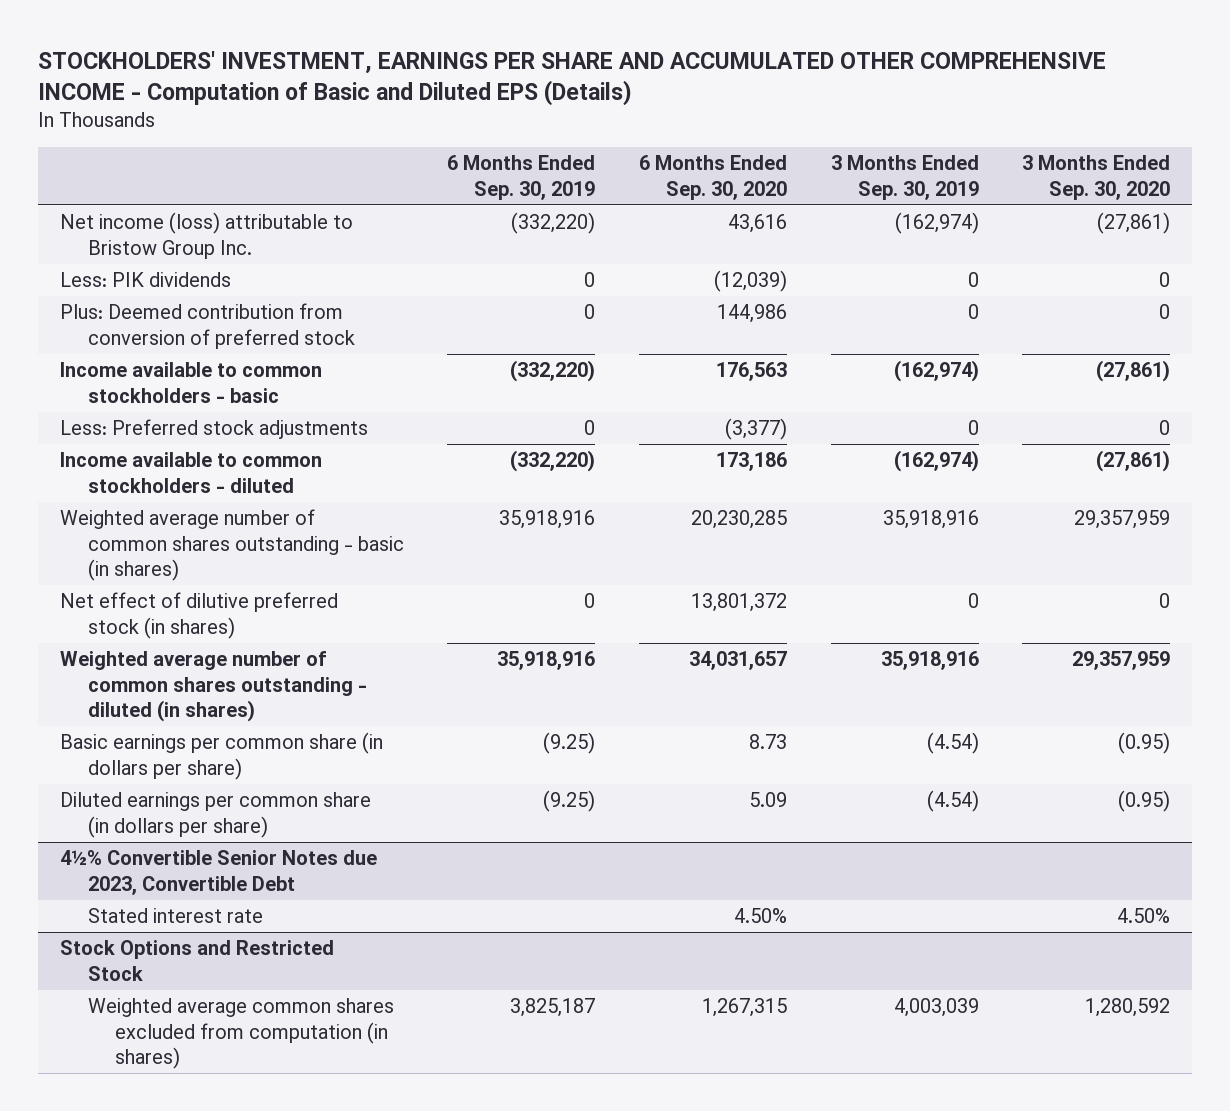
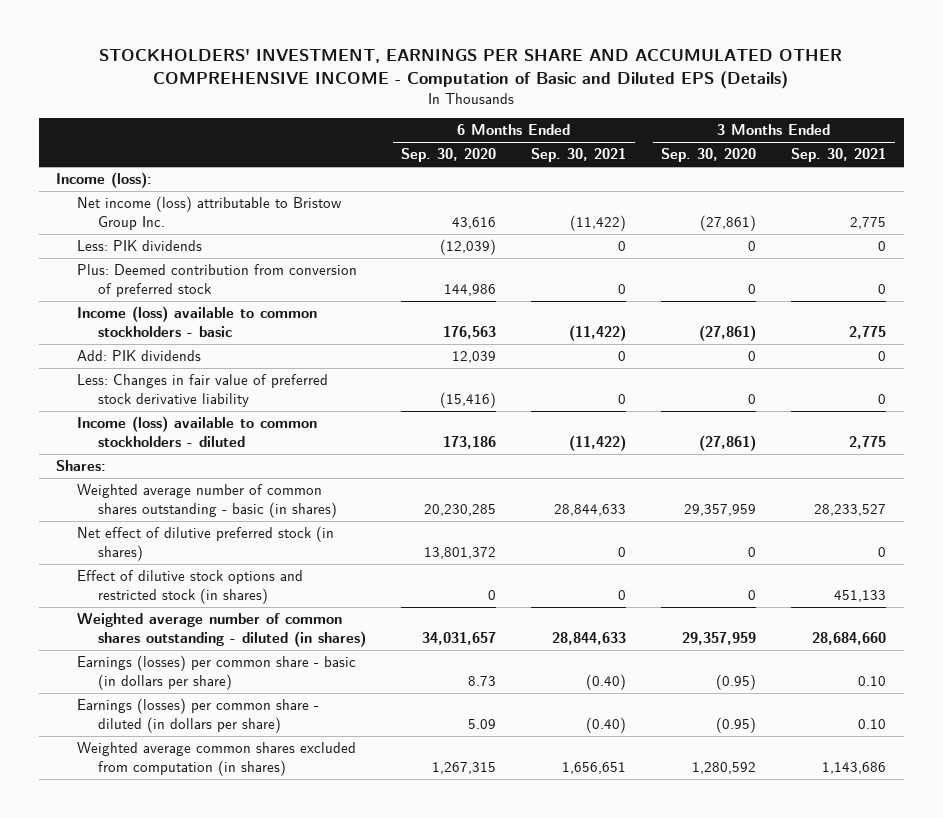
- | 6 Months Ended Sep. 30, 2019 | 6 Months Ended Sep. 30, 2020 | 3 Months Ended Sep. 30, 2019 | 3 Months Ended Sep. 30, 2020
+ | 6 Months Ended Sep. 30, 2020 | 6 Months Ended Sep. 30, 2021 | 3 Months Ended Sep. 30, 2020 | 3 Months Ended Sep. 30, 2021
+ Income (loss):
- Income available to common stockholders - basic | (332,220) | 176,563 | (162,974) | (27,861)
- Less: Preferred stock adjustments | 0 | (3,377) | 0 | 0
- Income available to common stockholders - diluted | (332,220) | 173,186 | (162,974) | (27,861)
+ Income (loss) available to common stockholders - basic | 176,563 | (11,422) | (27,861) | 2,775
+ Add: PIK dividends | 12,039 | 0 | 0 | 0
+ Less: Changes in fair value of preferred stock derivative liability | (15,416) | 0 | 0 | 0
+ Income (loss) available to common stockholders - diluted | 173,186 | (11,422) | (27,861) | 2,775
+ Shares:
+ Effect of dilutive stock options and restricted stock (in shares) | 0 | 0 | 0 | 451,133
- Basic earnings per common share (in dollars per share) | (9.25) | 8.73 | (4.54) | (0.95)
- Diluted earnings per common share (in dollars per share) | (9.25) | 5.09 | (4.54) | (0.95)
- 4½% Convertible Senior Notes due 2023, Convertible Debt
- Stated interest rate | | 4.50% | | 4.50%
- Stock Options and Restricted Stock
+ Earnings (losses) per common share - basic (in dollars per share) | 8.73 | (0.40) | (0.95) | 0.10
+ Earnings (losses) per common share - diluted (in dollars per share) | 5.09 | (0.40) | (0.95) | 0.10

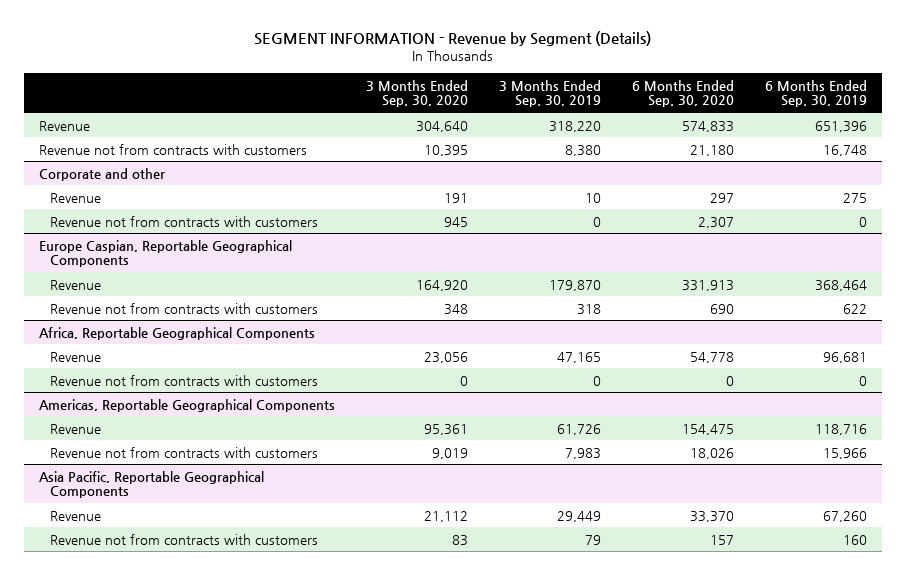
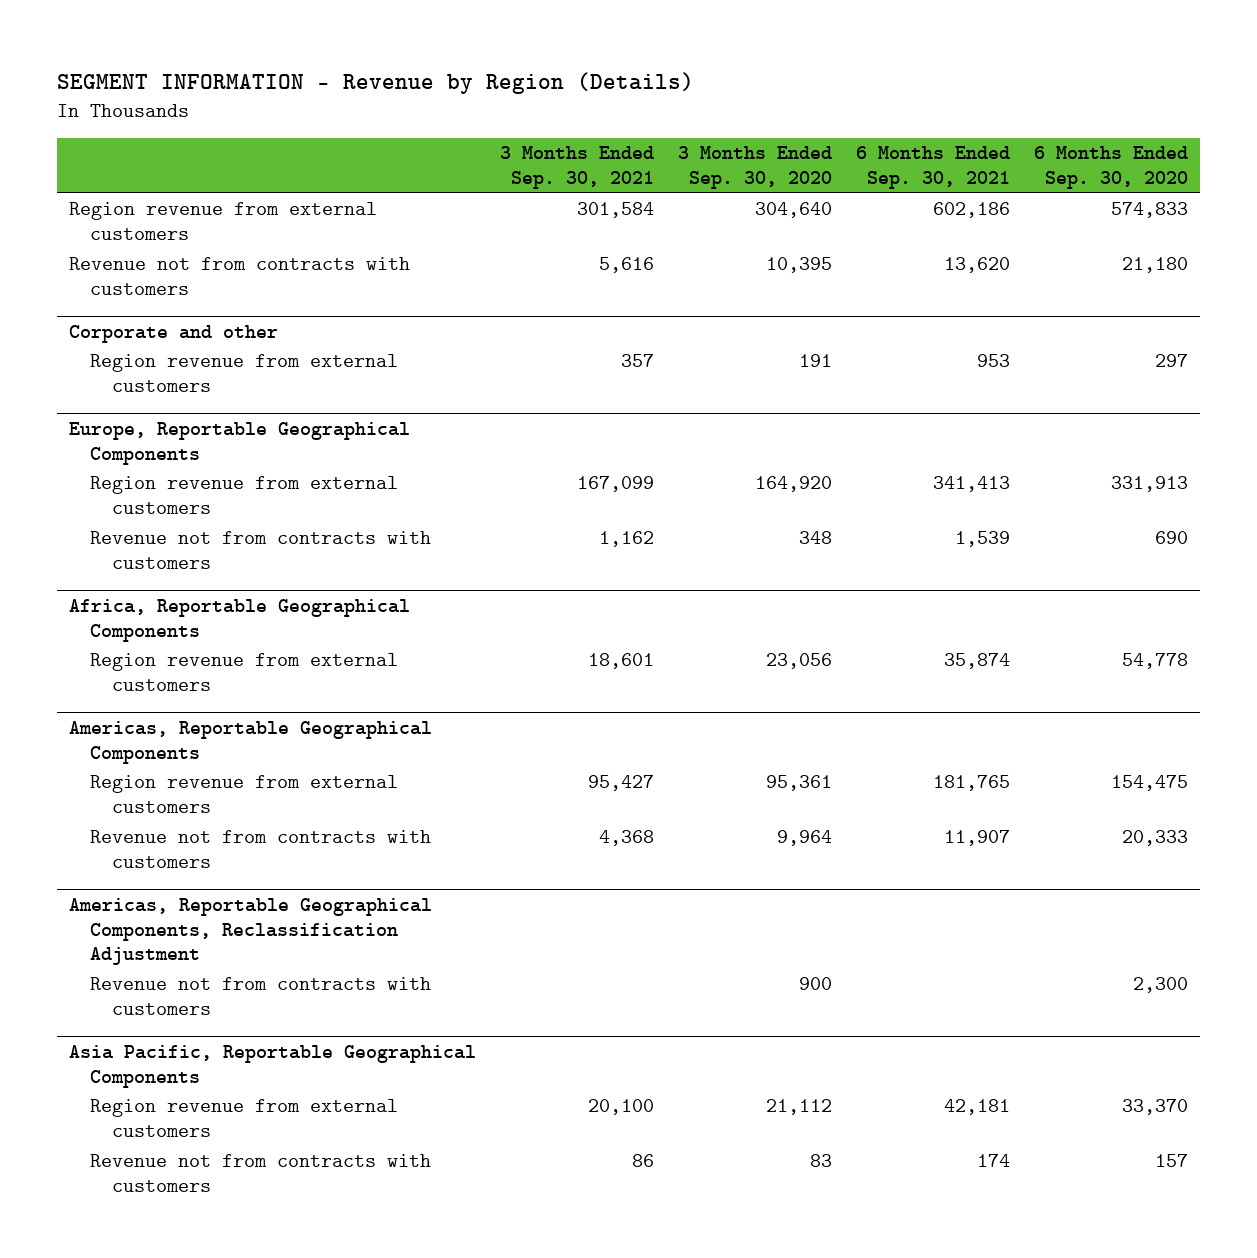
- SEGMENT INFORMATION - Revenue by Segment (Details)
+ SEGMENT INFORMATION - Revenue by Region (Details)
- | 3 Months Ended Sep. 30, 2020 | 3 Months Ended Sep. 30, 2019 | 6 Months Ended Sep. 30, 2020 | 6 Months Ended Sep. 30, 2019
+ | 3 Months Ended Sep. 30, 2021 | 3 Months Ended Sep. 30, 2020 | 6 Months Ended Sep. 30, 2021 | 6 Months Ended Sep. 30, 2020
- Revenue | 304,640 | 318,220 | 574,833 | 651,396
+ Region revenue from external customers | 301,584 | 304,640 | 602,186 | 574,833
@ Corporate and other
- Revenue | 191 | 10 | 297 | 275
- Revenue not from contracts with customers | 945 | 0 | 2,307 | 0
- Europe Caspian, Reportable Geographical Components
- Revenue | 164,920 | 179,870 | 331,913 | 368,464
@ Corporate and other
+ Region revenue from external customers | 357 | 191 | 953 | 297
+ Europe, Reportable Geographical Components
+ Region revenue from external customers | 167,099 | 164,920 | 341,413 | 331,913
@ Africa, Reportable Geographical Components
- Revenue | 23,056 | 47,165 | 54,778 | 96,681
- Revenue not from contracts with customers | 0 | 0 | 0 | 0
+ Region revenue from external customers | 18,601 | 23,056 | 35,874 | 54,778
@ Americas, Reportable Geographical Components
- Revenue | 95,361 | 61,726 | 154,475 | 118,716
- Revenue not from contracts with customers | 9,019 | 7,983 | 18,026 | 15,966
+ Region revenue from external customers | 95,427 | 95,361 | 181,765 | 154,475
+ Revenue not from contracts with customers | 4,368 | 9,964 | 11,907 | 20,333
+ Americas, Reportable Geographical Components, Reclassification Adjustment
+ Revenue not from contracts with customers | | 900 | | 2,300
@ Asia Pacific, Reportable Geographical Components
- Revenue | 21,112 | 29,449 | 33,370 | 67,260
+ Region revenue from external customers | 20,100 | 21,112 | 42,181 | 33,370

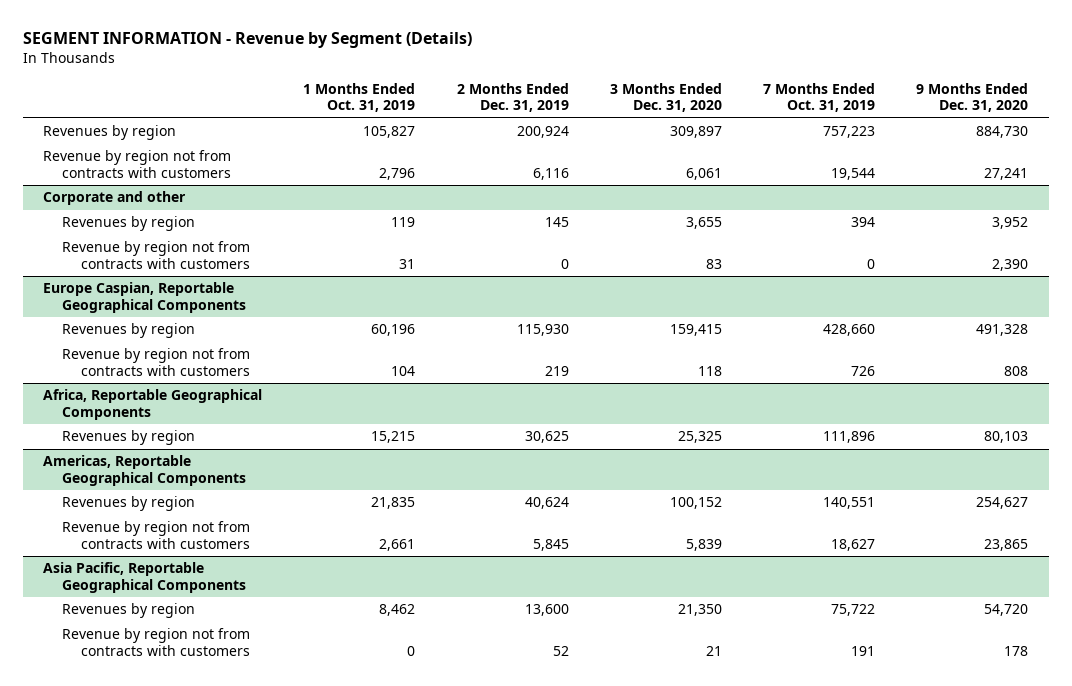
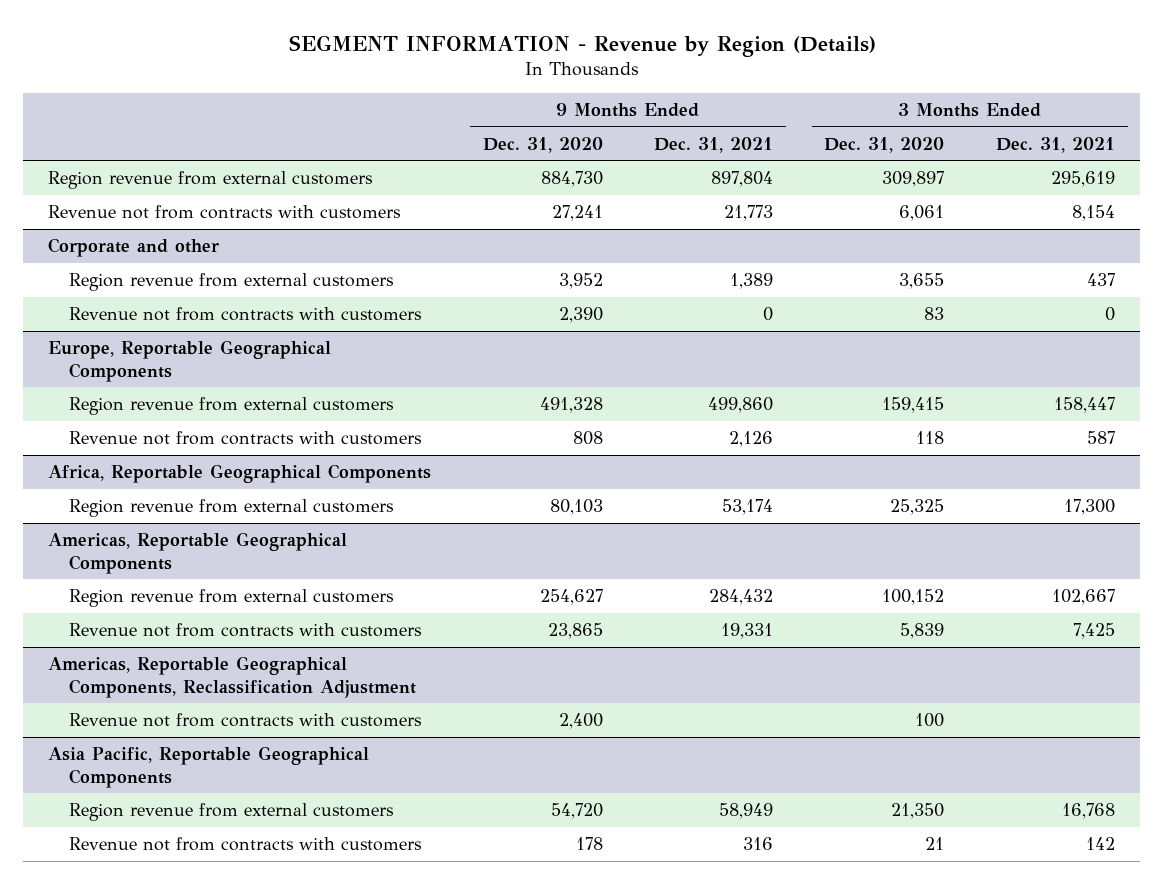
- SEGMENT INFORMATION - Revenue by Segment (Details)
+ SEGMENT INFORMATION - Revenue by Region (Details)
- | 1 Months Ended Oct. 31, 2019 | 2 Months Ended Dec. 31, 2019 | 3 Months Ended Dec. 31, 2020 | 7 Months Ended Oct. 31, 2019 | 9 Months Ended Dec. 31, 2020
+ | 9 Months Ended Dec. 31, 2020 | 9 Months Ended Dec. 31, 2021 | 3 Months Ended Dec. 31, 2020 | 3 Months Ended Dec. 31, 2021
- Revenues by region | 105,827 | 200,924 | 309,897 | 757,223 | 884,730
- Revenue by region not from contracts with customers | 2,796 | 6,116 | 6,061 | 19,544 | 27,241
+ Region revenue from external customers | 884,730 | 897,804 | 309,897 | 295,619
+ Revenue not from contracts with customers | 27,241 | 21,773 | 6,061 | 8,154
@ Corporate and other
- Revenues by region | 119 | 145 | 3,655 | 394 | 3,952
- Revenue by region not from contracts with customers | 31 | 0 | 83 | 0 | 2,390
- Europe Caspian, Reportable Geographical Components
- Revenues by region | 60,196 | 115,930 | 159,415 | 428,660 | 491,328
- Revenue by region not from contracts with customers | 104 | 219 | 118 | 726 | 808
@ Corporate and other
+ Region revenue from external customers | 3,952 | 1,389 | 3,655 | 437
+ Revenue not from contracts with customers | 2,390 | 0 | 83 | 0
+ Europe, Reportable Geographical Components
+ Region revenue from external customers | 491,328 | 499,860 | 159,415 | 158,447
+ Revenue not from contracts with customers | 808 | 2,126 | 118 | 587
@ Africa, Reportable Geographical Components
- Revenues by region | 15,215 | 30,625 | 25,325 | 111,896 | 80,103
+ Region revenue from external customers | 80,103 | 53,174 | 25,325 | 17,300
@ Americas, Reportable Geographical Components
- Revenues by region | 21,835 | 40,624 | 100,152 | 140,551 | 254,627
- Revenue by region not from contracts with customers | 2,661 | 5,845 | 5,839 | 18,627 | 23,865
+ Region revenue from external customers | 254,627 | 284,432 | 100,152 | 102,667
+ Revenue not from contracts with customers | 23,865 | 19,331 | 5,839 | 7,425
+ Americas, Reportable Geographical Components, Reclassification Adjustment
+ Revenue not from contracts with customers | 2,400 | | 100 |
@ Asia Pacific, Reportable Geographical Components
- Revenues by region | 8,462 | 13,600 | 21,350 | 75,722 | 54,720
- Revenue by region not from contracts with customers | 0 | 52 | 21 | 191 | 178
+ Region revenue from external customers | 54,720 | 58,949 | 21,350 | 16,768
+ Revenue not from contracts with customers | 178 | 316 | 21 | 142

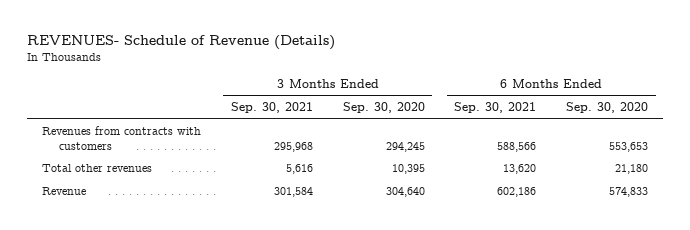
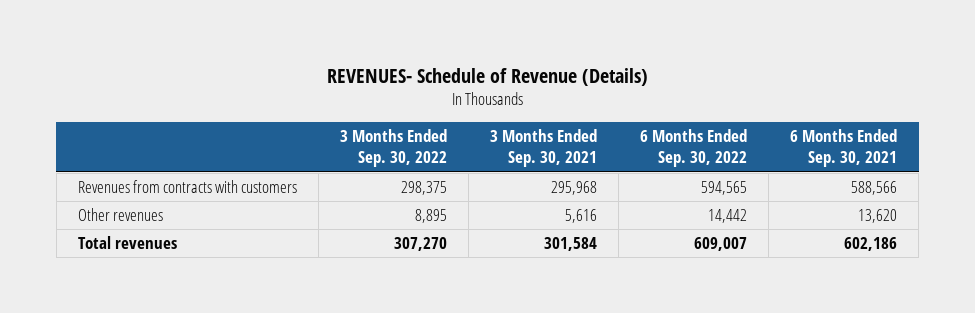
- | 3 Months Ended Sep. 30, 2021 | 3 Months Ended Sep. 30, 2020 | 6 Months Ended Sep. 30, 2021 | 6 Months Ended Sep. 30, 2020
+ | 3 Months Ended Sep. 30, 2022 | 3 Months Ended Sep. 30, 2021 | 6 Months Ended Sep. 30, 2022 | 6 Months Ended Sep. 30, 2021
- Total other revenues | 5,616 | 10,395 | 13,620 | 21,180
- Revenue | 301,584 | 304,640 | 602,186 | 574,833
+ Other revenues | 8,895 | 5,616 | 14,442 | 13,620
+ Total revenues | 307,270 | 301,584 | 609,007 | 602,186

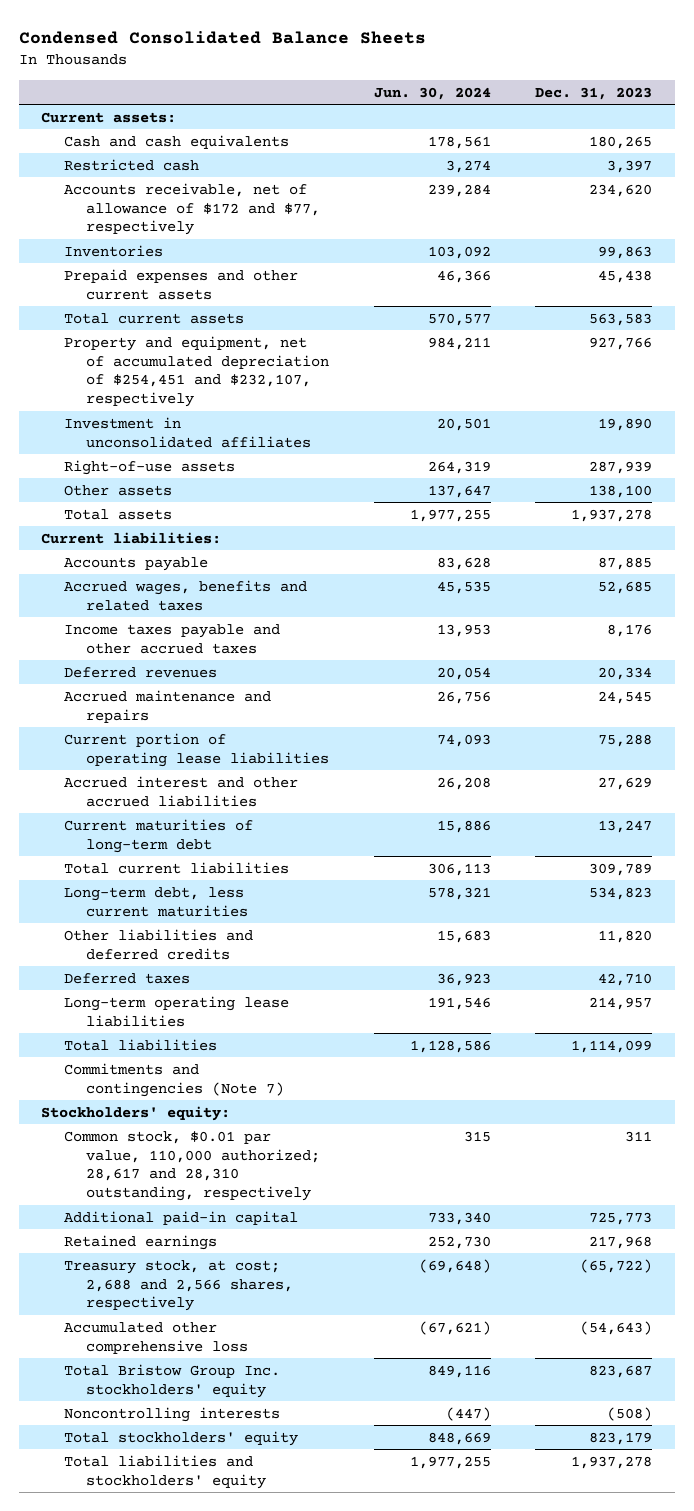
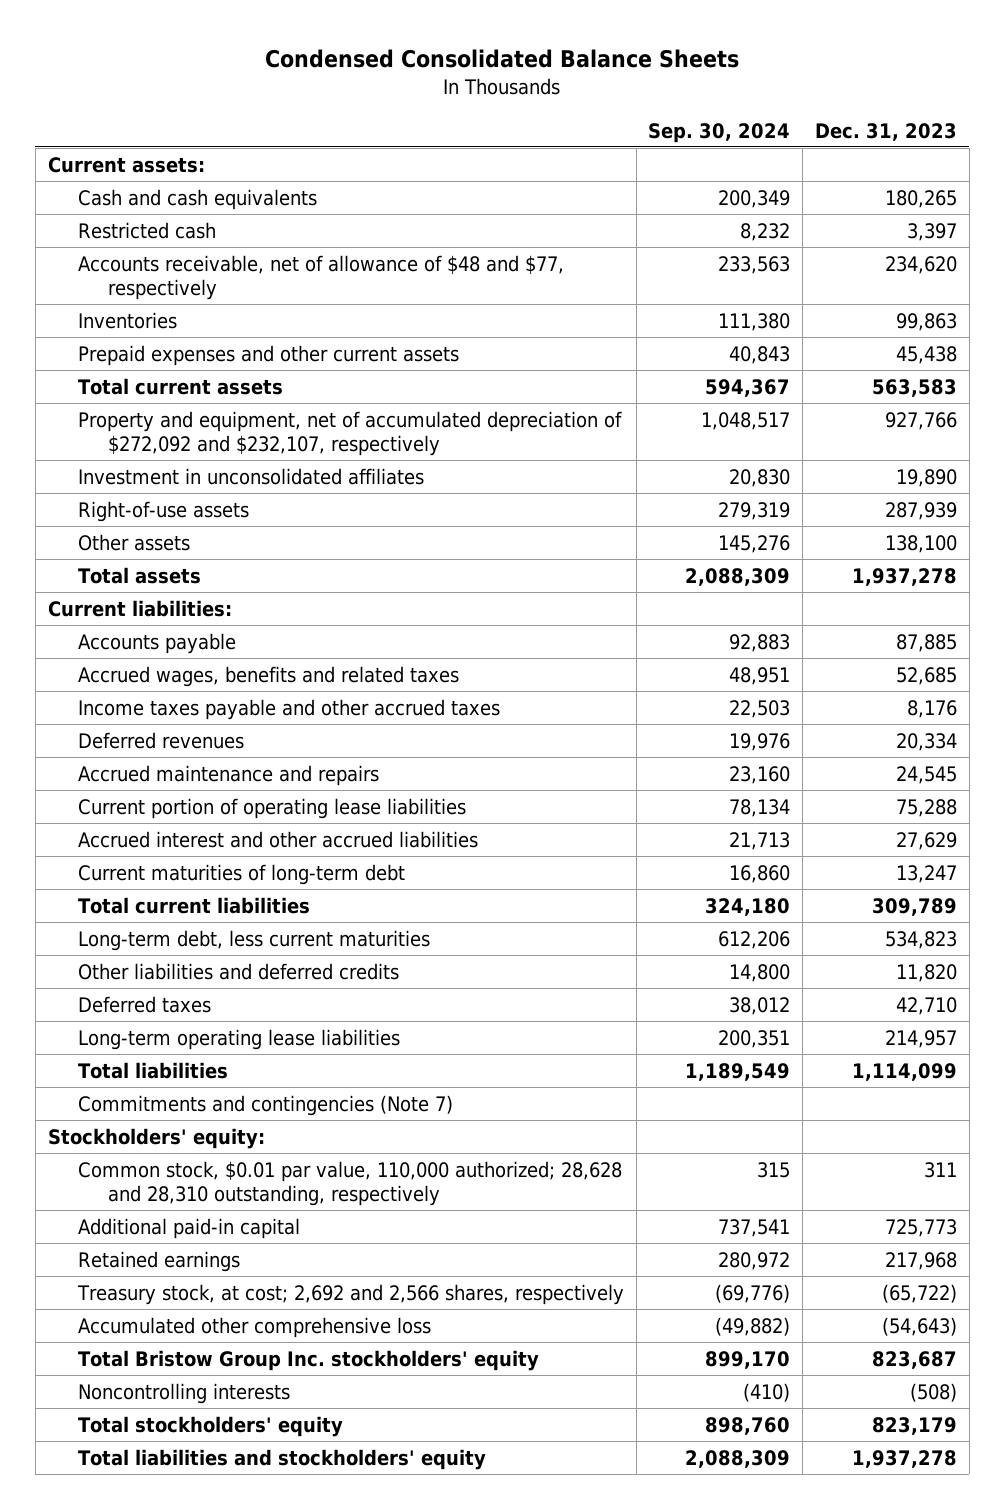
- | Jun. 30, 2024 | Dec. 31, 2023
+ | Sep. 30, 2024 | Dec. 31, 2023
- Accounts receivable, net of allowance of $172 and $77, respectively | 239,284 | 234,620
+ Accounts receivable, net of allowance of $48 and $77, respectively | 233,563 | 234,620
- Property and equipment, net of accumulated depreciation of $254,451 and $232,107, respectively | 984,211 | 927,766
+ Property and equipment, net of accumulated depreciation of $272,092 and $232,107, respectively | 1,048,517 | 927,766
- Common stock, $0.01 par value, 110,000 authorized; 28,617 and 28,310 outstanding, respectively | 315 | 311
+ Common stock, $0.01 par value, 110,000 authorized; 28,628 and 28,310 outstanding, respectively | 315 | 311
- Treasury stock, at cost; 2,688 and 2,566 shares, respectively | (69,648) | (65,722)
+ Treasury stock, at cost; 2,692 and 2,566 shares, respectively | (69,776) | (65,722)

